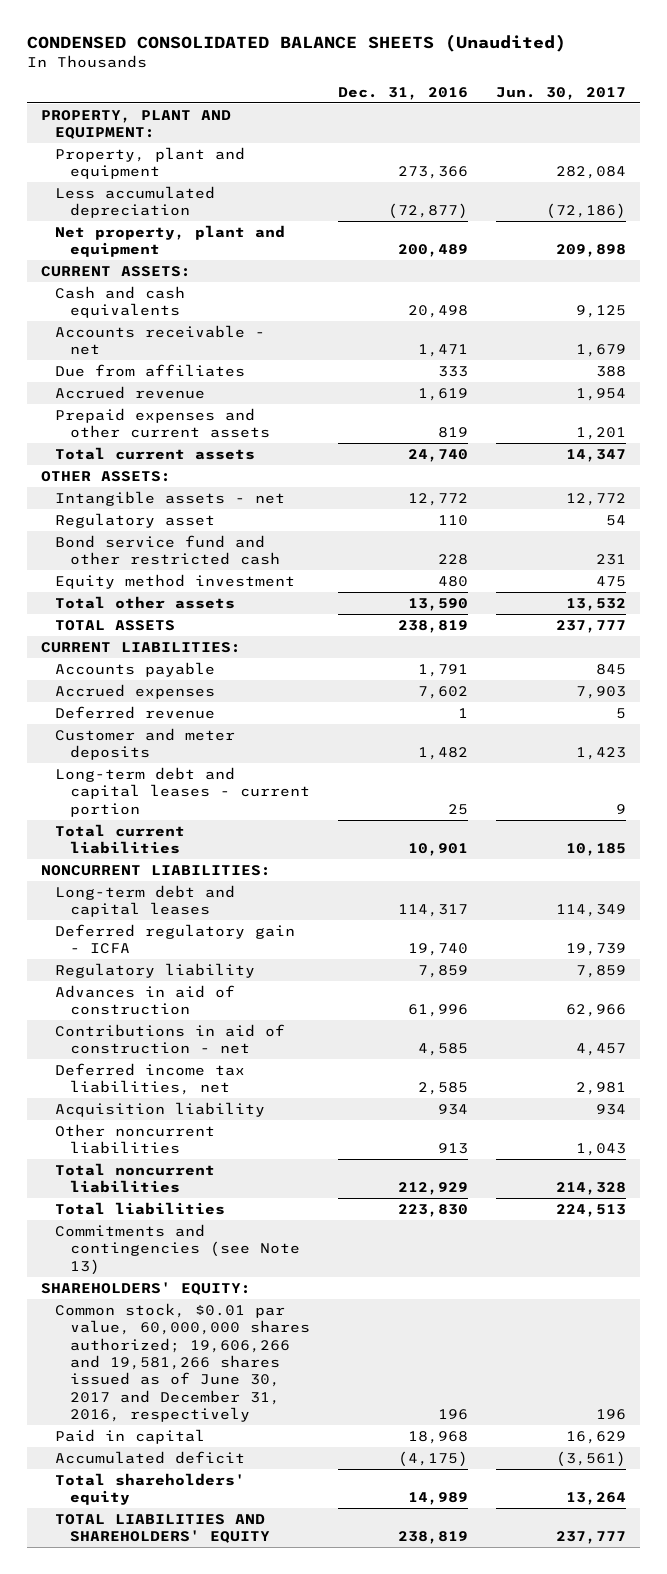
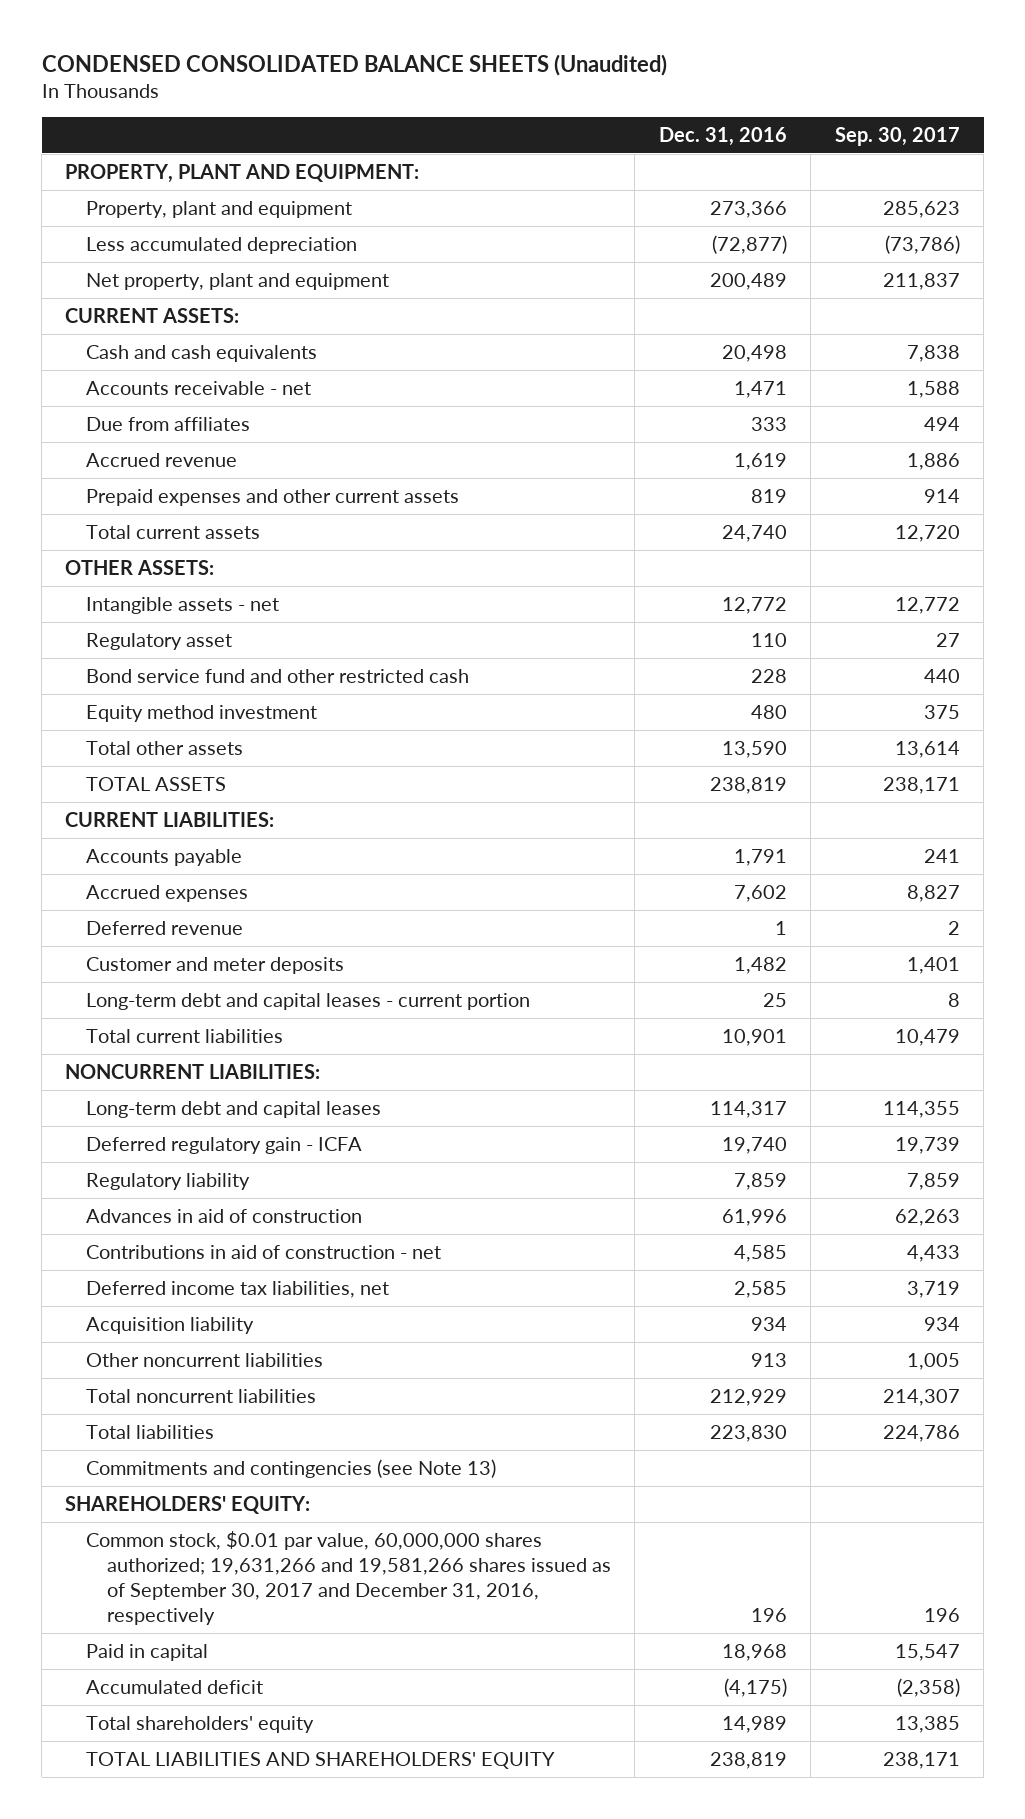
- | Dec. 31, 2016 | Jun. 30, 2017
+ | Dec. 31, 2016 | Sep. 30, 2017
- Common stock, $0.01 par value, 60,000,000 shares authorized; 19,606,266 and 19,581,266 shares issued as of June 30, 2017 and December 31, 2016, respectively | 196 | 196
+ Common stock, $0.01 par value, 60,000,000 shares authorized; 19,631,266 and 19,581,266 shares issued as of September 30, 2017 and December 31, 2016, respectively | 196 | 196

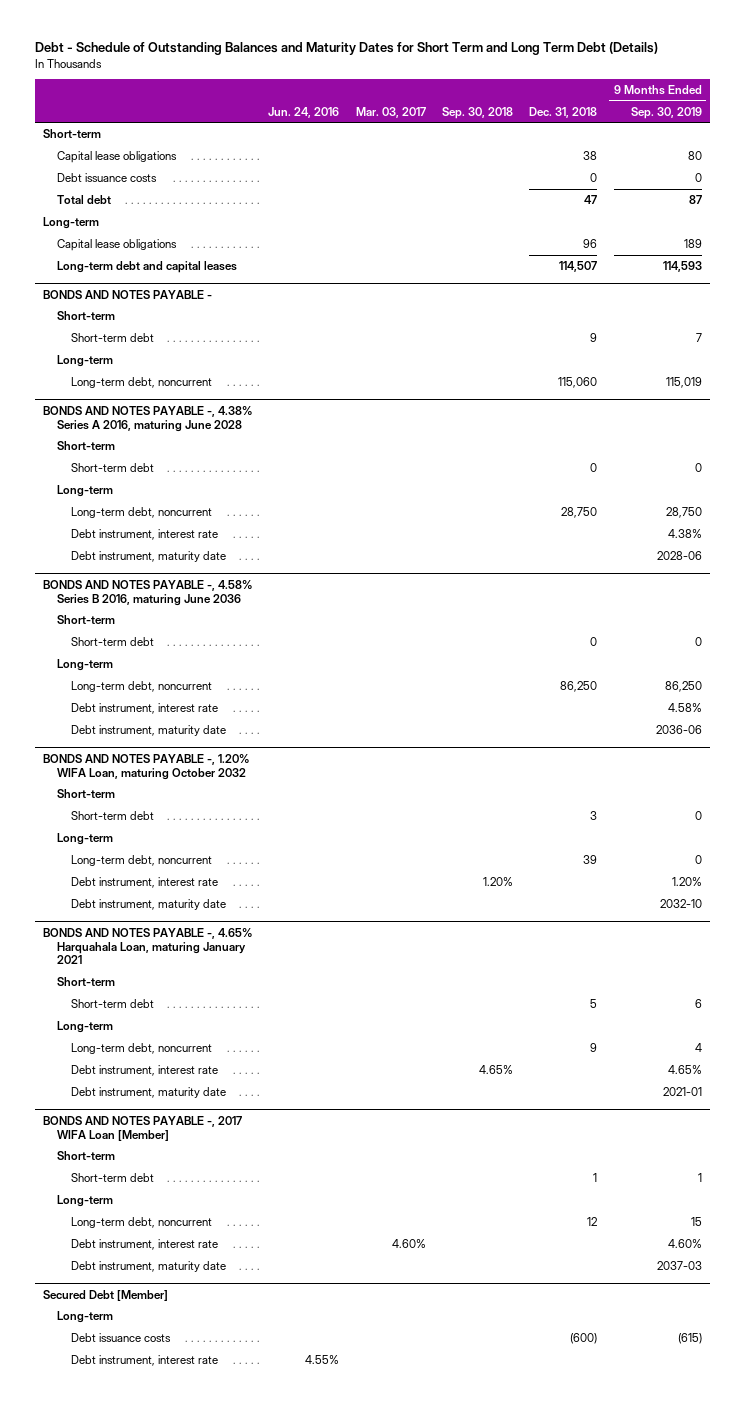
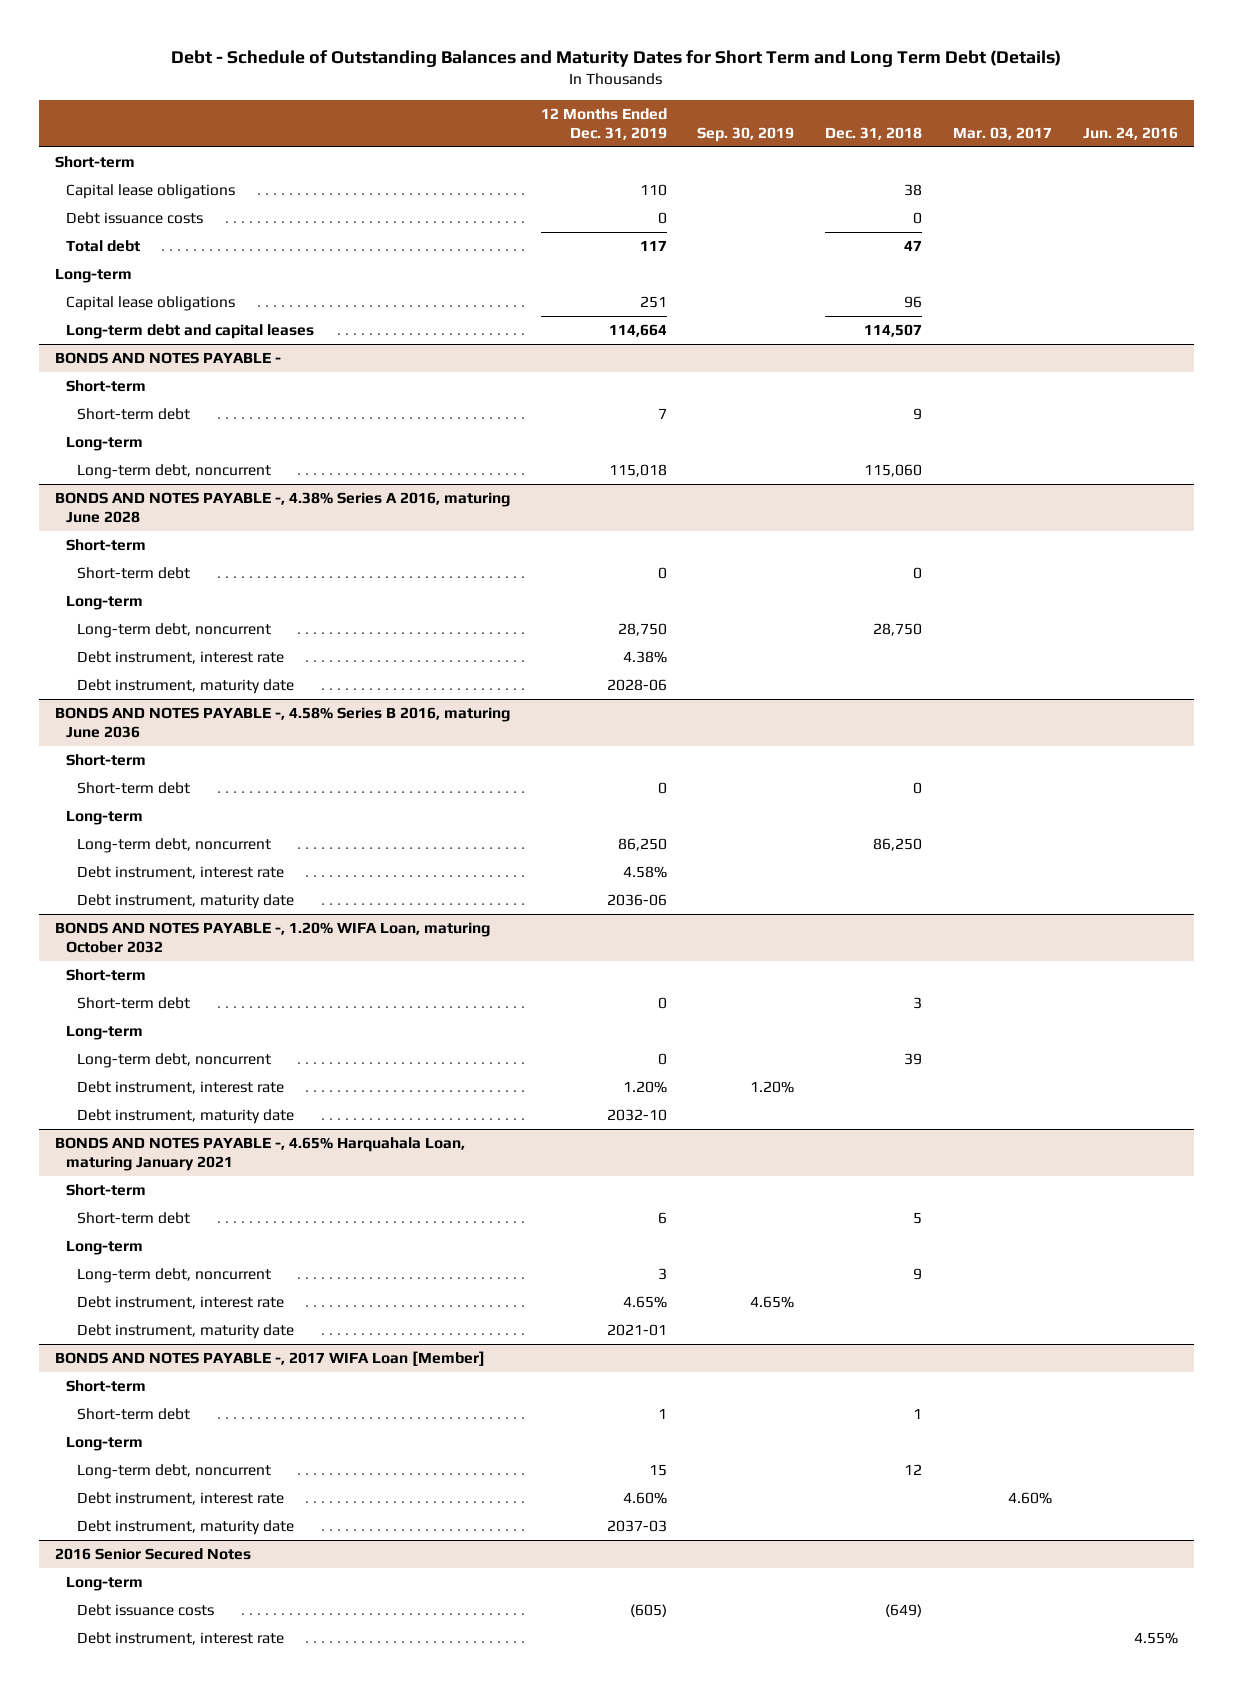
- | Jun. 24, 2016 | Mar. 03, 2017 | Sep. 30, 2018 | Dec. 31, 2018 | 9 Months Ended Sep. 30, 2019
+ | 12 Months Ended Dec. 31, 2019 | Sep. 30, 2019 | Dec. 31, 2018 | Mar. 03, 2017 | Jun. 24, 2016
- Secured Debt [Member]
+ 2016 Senior Secured Notes
- Debt issuance costs | | | | (600) | (615)
+ Debt issuance costs | (605) | | (649) | |

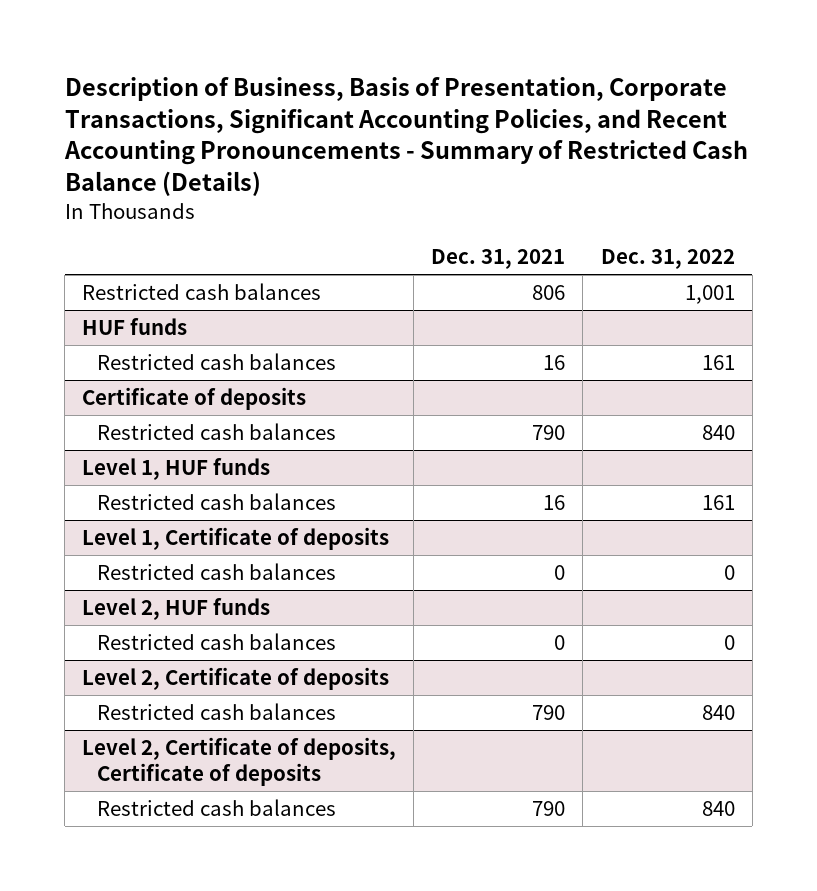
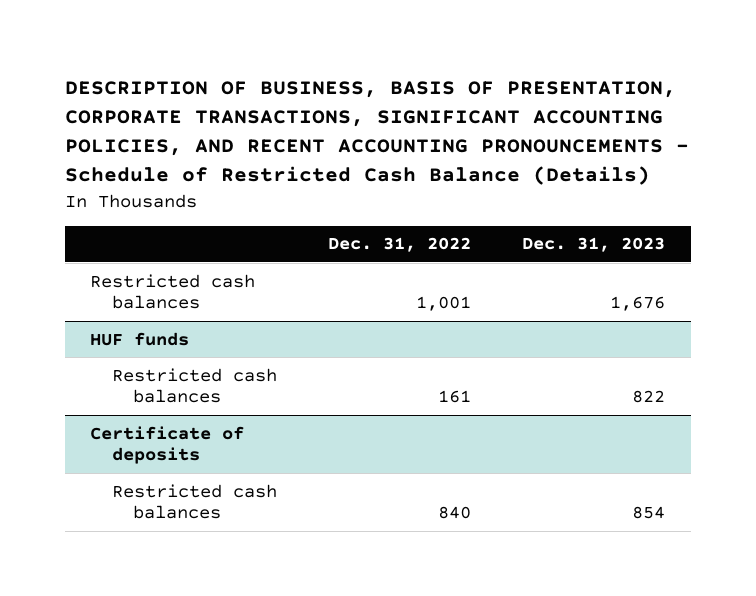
- Description of Business, Basis of Presentation, Corporate Transactions, Significant Accounting Policies, and Recent Accounting Pronouncements - Summary of Restricted Cash Balance (Details)
+ DESCRIPTION OF BUSINESS, BASIS OF PRESENTATION, CORPORATE TRANSACTIONS, SIGNIFICANT ACCOUNTING POLICIES, AND RECENT ACCOUNTING PRONOUNCEMENTS - Schedule of Restricted Cash Balance (Details)
- | Dec. 31, 2021 | Dec. 31, 2022
+ | Dec. 31, 2022 | Dec. 31, 2023
- Level 1, HUF funds
- Restricted cash balances | 16 | 161
- Level 1, Certificate of deposits
- Restricted cash balances | 0 | 0
- Level 2, HUF funds
- Restricted cash balances | 0 | 0
- Level 2, Certificate of deposits
- Restricted cash balances | 790 | 840
- Level 2, Certificate of deposits, Certificate of deposits
- Restricted cash balances | 790 | 840

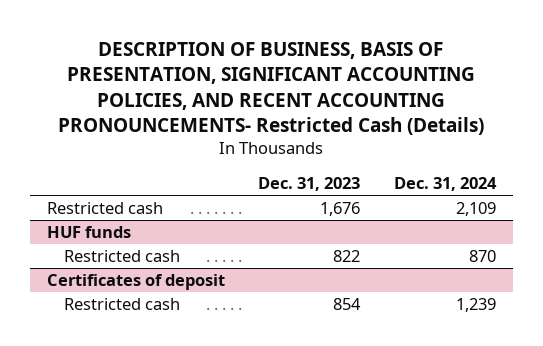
- DESCRIPTION OF BUSINESS, BASIS OF PRESENTATION, CORPORATE TRANSACTIONS, SIGNIFICANT ACCOUNTING POLICIES, AND RECENT ACCOUNTING PRONOUNCEMENTS - Schedule of Restricted Cash Balance (Details)
+ DESCRIPTION OF BUSINESS, BASIS OF PRESENTATION, SIGNIFICANT ACCOUNTING POLICIES, AND RECENT ACCOUNTING PRONOUNCEMENTS- Restricted Cash (Details)
- | Dec. 31, 2022 | Dec. 31, 2023
+ | Dec. 31, 2023 | Dec. 31, 2024
- Restricted cash balances | 1,001 | 1,676
+ Restricted cash | 1,676 | 2,109
@ HUF funds
- Restricted cash balances | 161 | 822
- Certificate of deposits
- Restricted cash balances | 840 | 854
@ HUF funds
+ Restricted cash | 822 | 870
+ Certificates of deposit
+ Restricted cash | 854 | 1,239

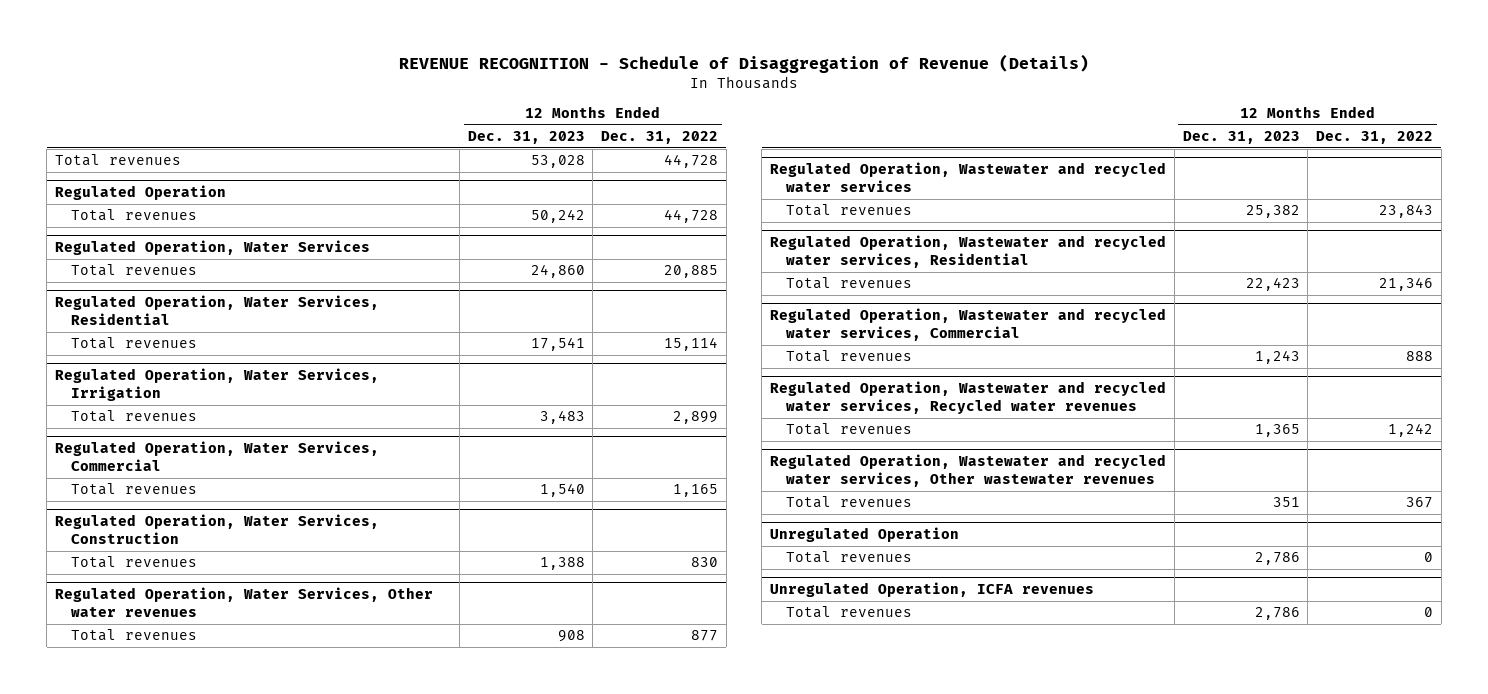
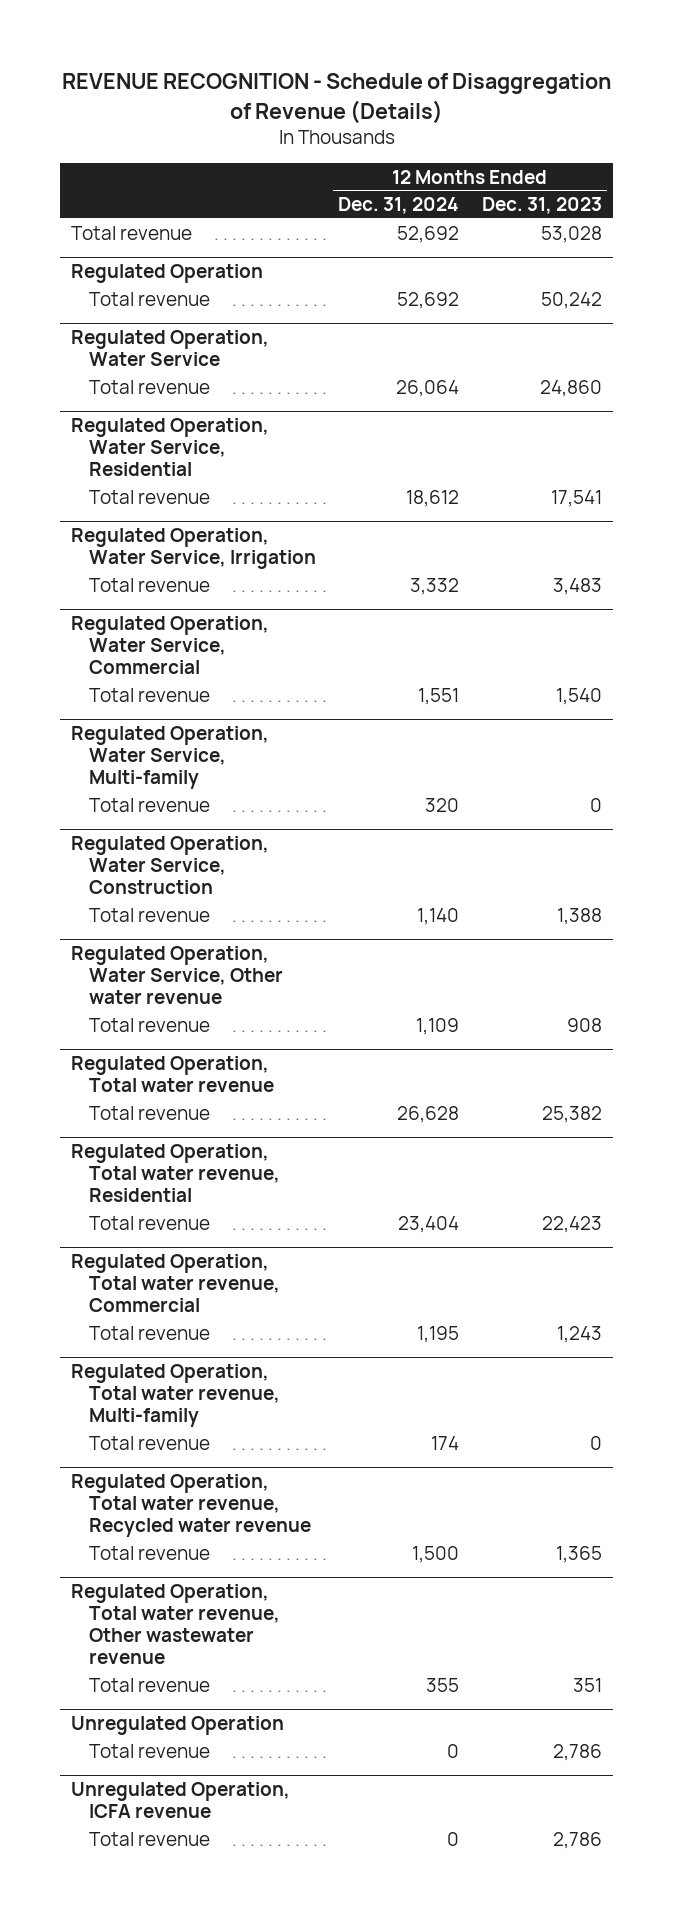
- | 12 Months Ended Dec. 31, 2023 | 12 Months Ended Dec. 31, 2022
+ | 12 Months Ended Dec. 31, 2024 | 12 Months Ended Dec. 31, 2023
- Total revenues | 53,028 | 44,728
+ Total revenue | 52,692 | 53,028
@ Regulated Operation
- Total revenues | 50,242 | 44,728
- Regulated Operation, Water Services
- Total revenues | 24,860 | 20,885
- Regulated Operation, Water Services, Residential
- Total revenues | 17,541 | 15,114
- Regulated Operation, Water Services, Irrigation
- Total revenues | 3,483 | 2,899
- Regulated Operation, Water Services, Commercial
- Total revenues | 1,540 | 1,165
- Regulated Operation, Water Services, Construction
- Total revenues | 1,388 | 830
- Regulated Operation, Water Services, Other water revenues
- Total revenues | 908 | 877
- Regulated Operation, Wastewater and recycled water services
- Total revenues | 25,382 | 23,843
- Regulated Operation, Wastewater and recycled water services, Residential
- Total revenues | 22,423 | 21,346
- Regulated Operation, Wastewater and recycled water services, Commercial
- Total revenues | 1,243 | 888
- Regulated Operation, Wastewater and recycled water services, Recycled water revenues
- Total revenues | 1,365 | 1,242
- Regulated Operation, Wastewater and recycled water services, Other wastewater revenues
- Total revenues | 351 | 367
@ Regulated Operation
+ Total revenue | 52,692 | 50,242
+ Regulated Operation, Water Service
+ Total revenue | 26,064 | 24,860
+ Regulated Operation, Water Service, Residential
+ Total revenue | 18,612 | 17,541
+ Regulated Operation, Water Service, Irrigation
+ Total revenue | 3,332 | 3,483
+ Regulated Operation, Water Service, Commercial
+ Total revenue | 1,551 | 1,540
+ Regulated Operation, Water Service, Multi-family
+ Total revenue | 320 | 0
+ Regulated Operation, Water Service, Construction
+ Total revenue | 1,140 | 1,388
+ Regulated Operation, Water Service, Other water revenue
+ Total revenue | 1,109 | 908
+ Regulated Operation, Total water revenue
+ Total revenue | 26,628 | 25,382
+ Regulated Operation, Total water revenue, Residential
+ Total revenue | 23,404 | 22,423
+ Regulated Operation, Total water revenue, Commercial
+ Total revenue | 1,195 | 1,243
+ Regulated Operation, Total water revenue, Multi-family
+ Total revenue | 174 | 0
+ Regulated Operation, Total water revenue, Recycled water revenue
+ Total revenue | 1,500 | 1,365
+ Regulated Operation, Total water revenue, Other wastewater revenue
+ Total revenue | 355 | 351
@ Unregulated Operation
- Total revenues | 2,786 | 0
- Unregulated Operation, ICFA revenues
- Total revenues | 2,786 | 0
@ Unregulated Operation
+ Total revenue | 0 | 2,786
+ Unregulated Operation, ICFA revenue
+ Total revenue | 0 | 2,786

